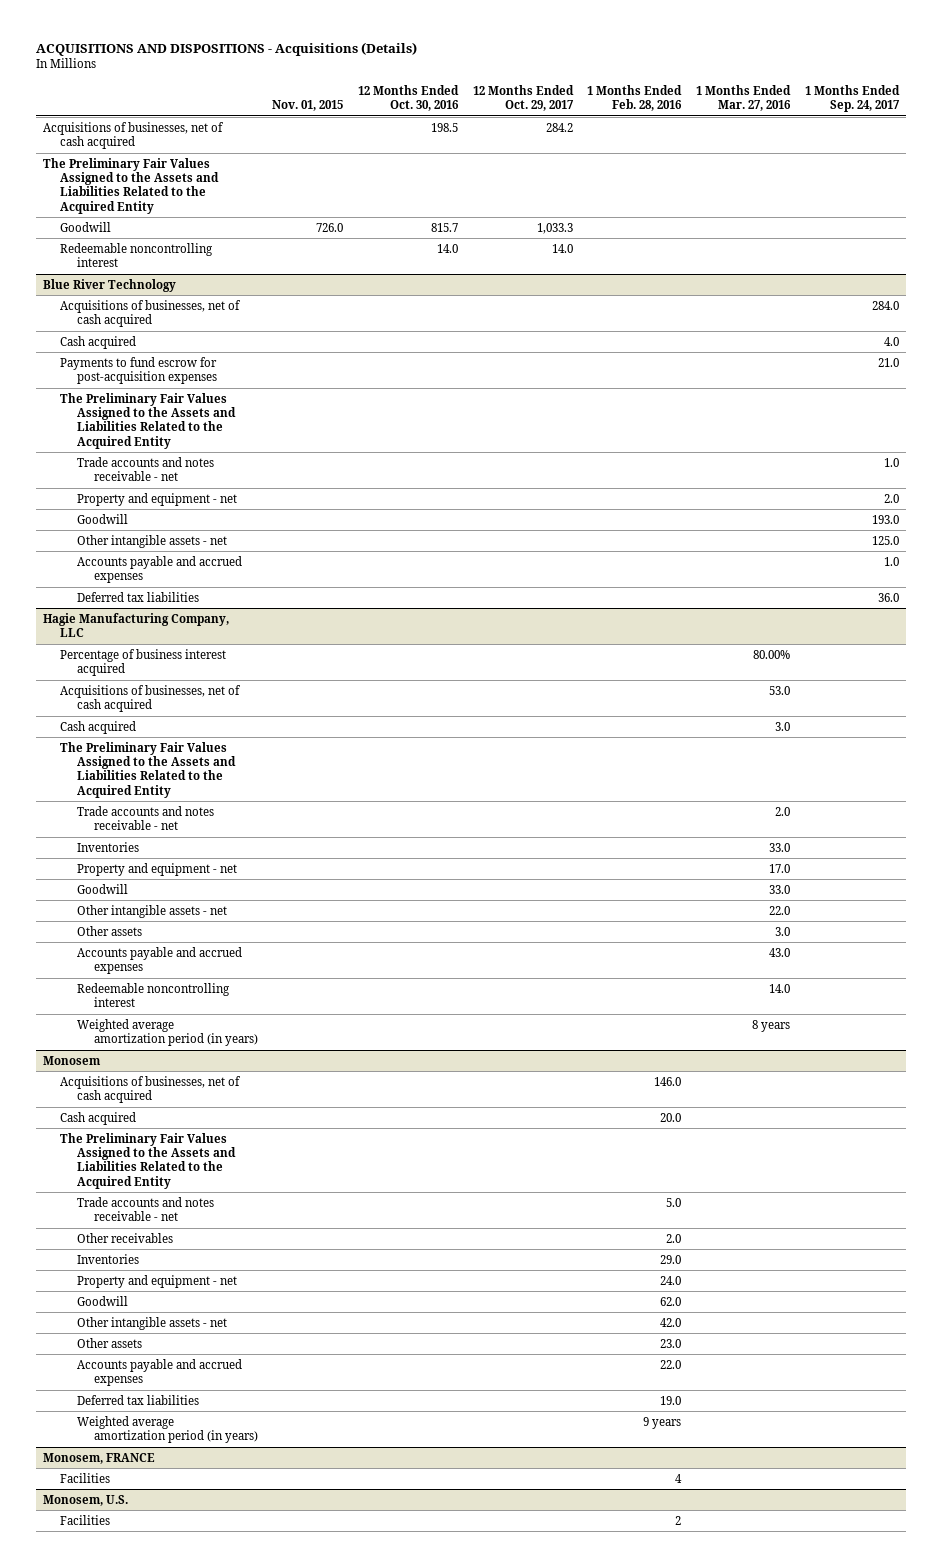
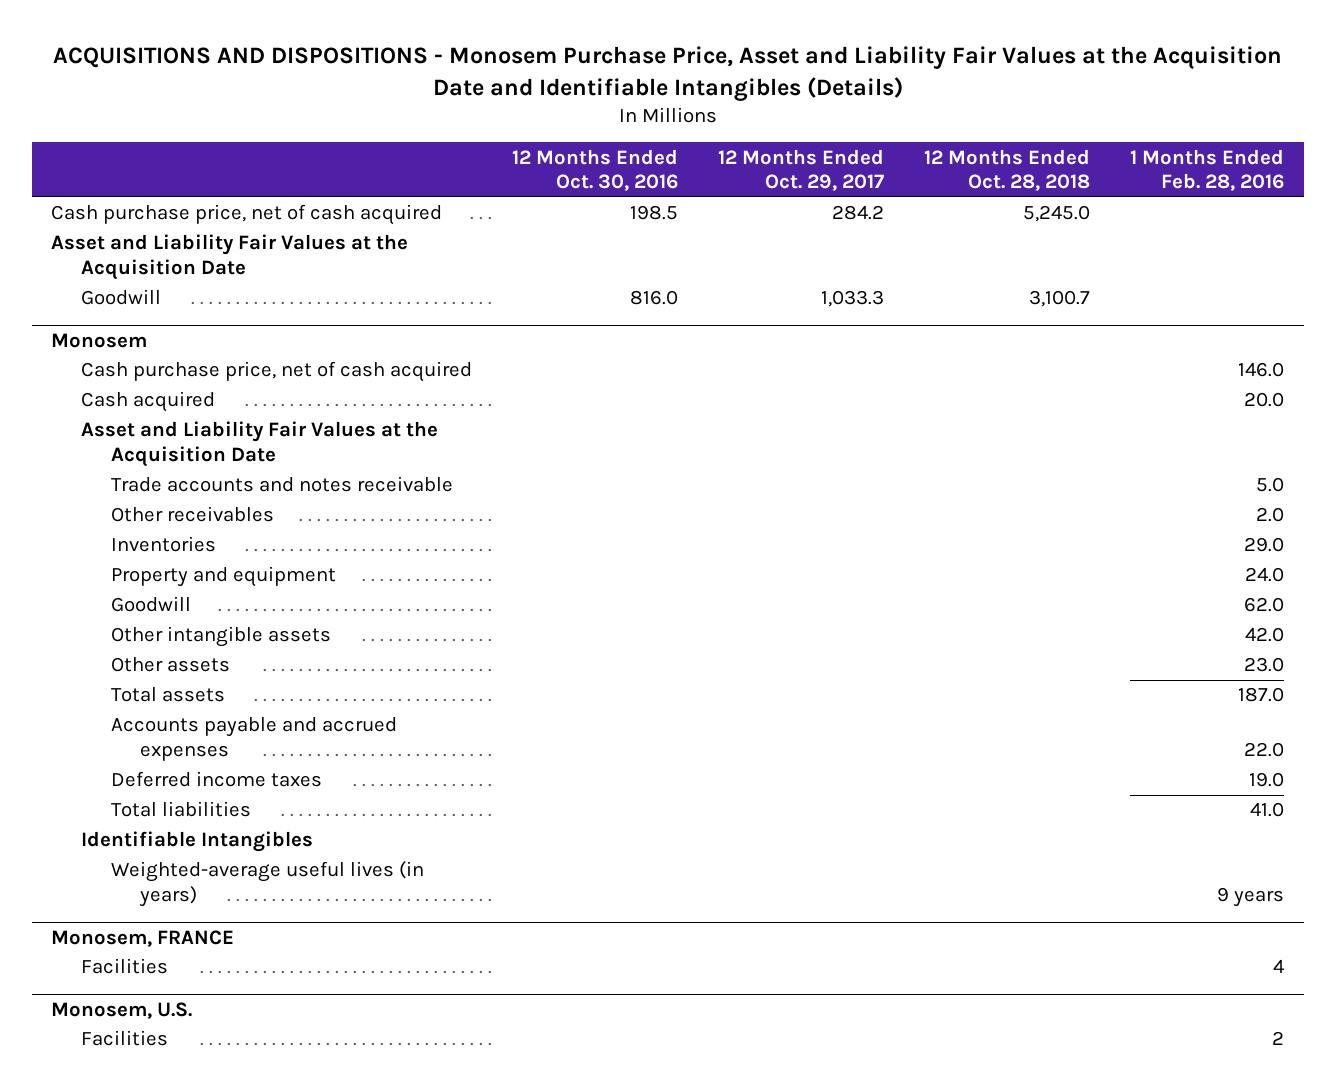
- ACQUISITIONS AND DISPOSITIONS - Acquisitions (Details)
+ ACQUISITIONS AND DISPOSITIONS - Monosem Purchase Price, Asset and Liability Fair Values at the Acquisition Date and Identifiable Intangibles (Details)
- | Nov. 01, 2015 | 12 Months Ended Oct. 30, 2016 | 12 Months Ended Oct. 29, 2017 | 1 Months Ended Feb. 28, 2016 | 1 Months Ended Mar. 27, 2016 | 1 Months Ended Sep. 24, 2017
+ | 12 Months Ended Oct. 30, 2016 | 12 Months Ended Oct. 29, 2017 | 12 Months Ended Oct. 28, 2018 | 1 Months Ended Feb. 28, 2016
- Acquisitions of businesses, net of cash acquired | | 198.5 | 284.2 | | |
- The Preliminary Fair Values Assigned to the Assets and Liabilities Related to the Acquired Entity
- Goodwill | 726.0 | 815.7 | 1,033.3 | | |
- Redeemable noncontrolling interest | | 14.0 | 14.0 | | |
- Blue River Technology
- Acquisitions of businesses, net of cash acquired | | | | | | 284.0
- Cash acquired | | | | | | 4.0
- Payments to fund escrow for post-acquisition expenses | | | | | | 21.0
- The Preliminary Fair Values Assigned to the Assets and Liabilities Related to the Acquired Entity
- Trade accounts and notes receivable - net | | | | | | 1.0
- Property and equipment - net | | | | | | 2.0
- Goodwill | | | | | | 193.0
- Other intangible assets - net | | | | | | 125.0
- Accounts payable and accrued expenses | | | | | | 1.0
- Deferred tax liabilities | | | | | | 36.0
- Hagie Manufacturing Company, LLC
- Percentage of business interest acquired | | | | | 80.00% |
- Acquisitions of businesses, net of cash acquired | | | | | 53.0 |
- Cash acquired | | | | | 3.0 |
- The Preliminary Fair Values Assigned to the Assets and Liabilities Related to the Acquired Entity
- Trade accounts and notes receivable - net | | | | | 2.0 |
- Inventories | | | | | 33.0 |
- Property and equipment - net | | | | | 17.0 |
- Goodwill | | | | | 33.0 |
- Other intangible assets - net | | | | | 22.0 |
- Other assets | | | | | 3.0 |
- Accounts payable and accrued expenses | | | | | 43.0 |
- Redeemable noncontrolling interest | | | | | 14.0 |
- Weighted average amortization period (in years) | | | | | 8 years |
+ Cash purchase price, net of cash acquired | 198.5 | 284.2 | 5,245.0 |
+ Asset and Liability Fair Values at the Acquisition Date
+ Goodwill | 816.0 | 1,033.3 | 3,100.7 |
@ Monosem
- Acquisitions of businesses, net of cash acquired | | | | 146.0 | |
+ Cash purchase price, net of cash acquired | | | | 146.0
- The Preliminary Fair Values Assigned to the Assets and Liabilities Related to the Acquired Entity
- Trade accounts and notes receivable - net | | | | 5.0 | |
+ Asset and Liability Fair Values at the Acquisition Date
+ Trade accounts and notes receivable | | | | 5.0
- Property and equipment - net | | | | 24.0 | |
+ Property and equipment | | | | 24.0
- Other intangible assets - net | | | | 42.0 | |
+ Other intangible assets | | | | 42.0
+ Total assets | | | | 187.0
- Deferred tax liabilities | | | | 19.0 | |
- Weighted average amortization period (in years) | | | | 9 years | |
+ Deferred income taxes | | | | 19.0
+ Total liabilities | | | | 41.0
+ Identifiable Intangibles
+ Weighted-average useful lives (in years) | | | | 9 years

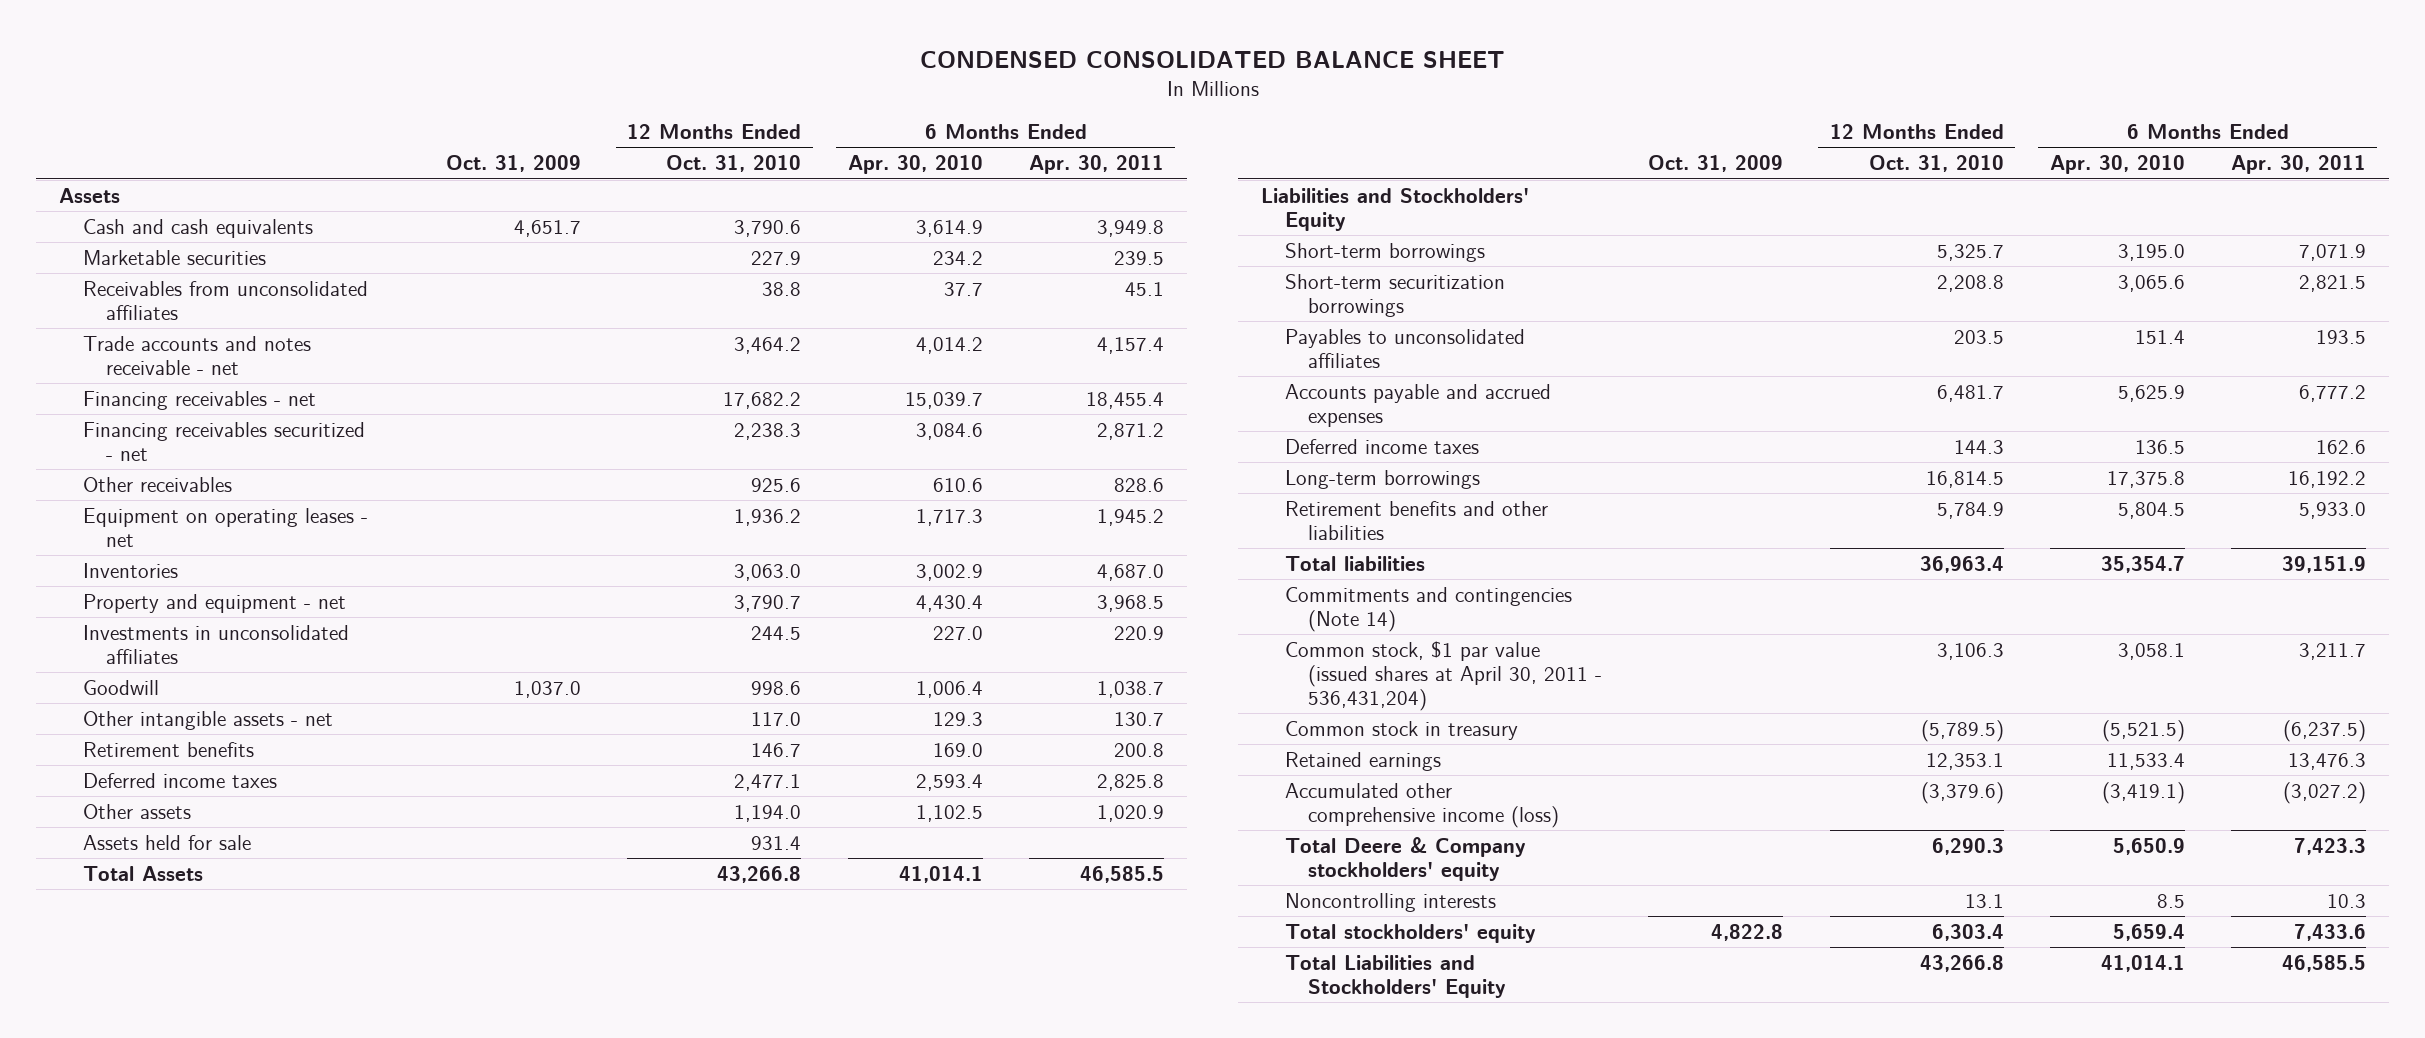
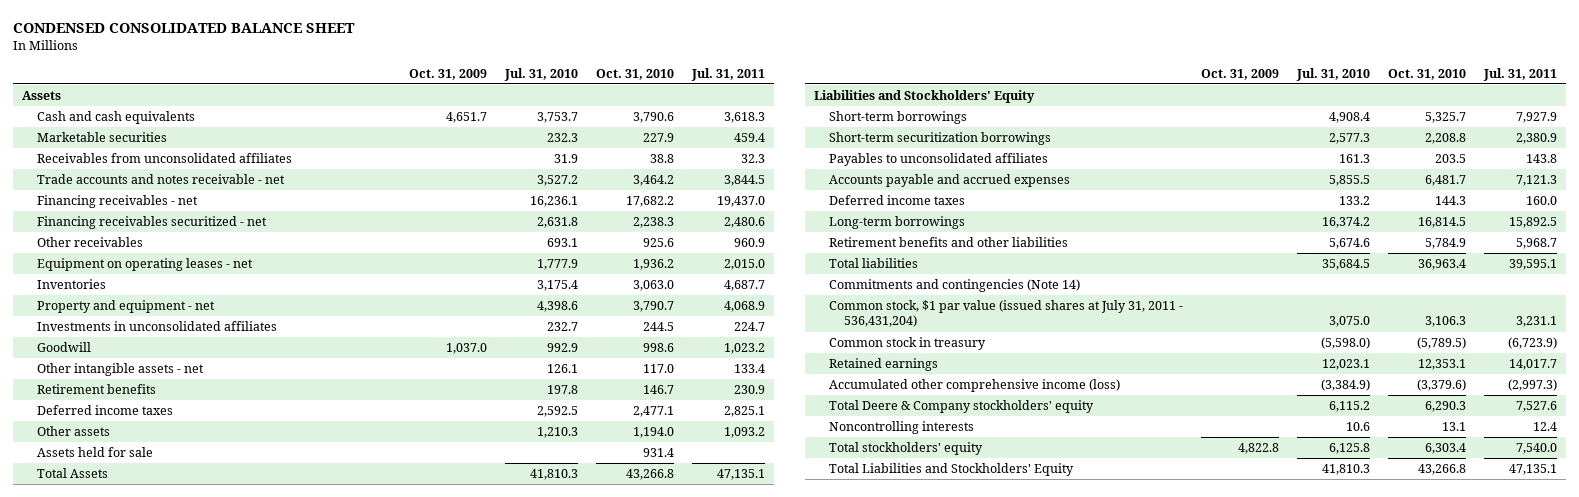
- | Oct. 31, 2009 | 12 Months Ended Oct. 31, 2010 | 6 Months Ended Apr. 30, 2010 | 6 Months Ended Apr. 30, 2011
+ | Oct. 31, 2009 | Jul. 31, 2010 | Oct. 31, 2010 | Jul. 31, 2011
- Common stock, $1 par value (issued shares at April 30, 2011 - 536,431,204) | | 3,106.3 | 3,058.1 | 3,211.7
+ Common stock, $1 par value (issued shares at July 31, 2011 - 536,431,204) | | 3,075.0 | 3,106.3 | 3,231.1

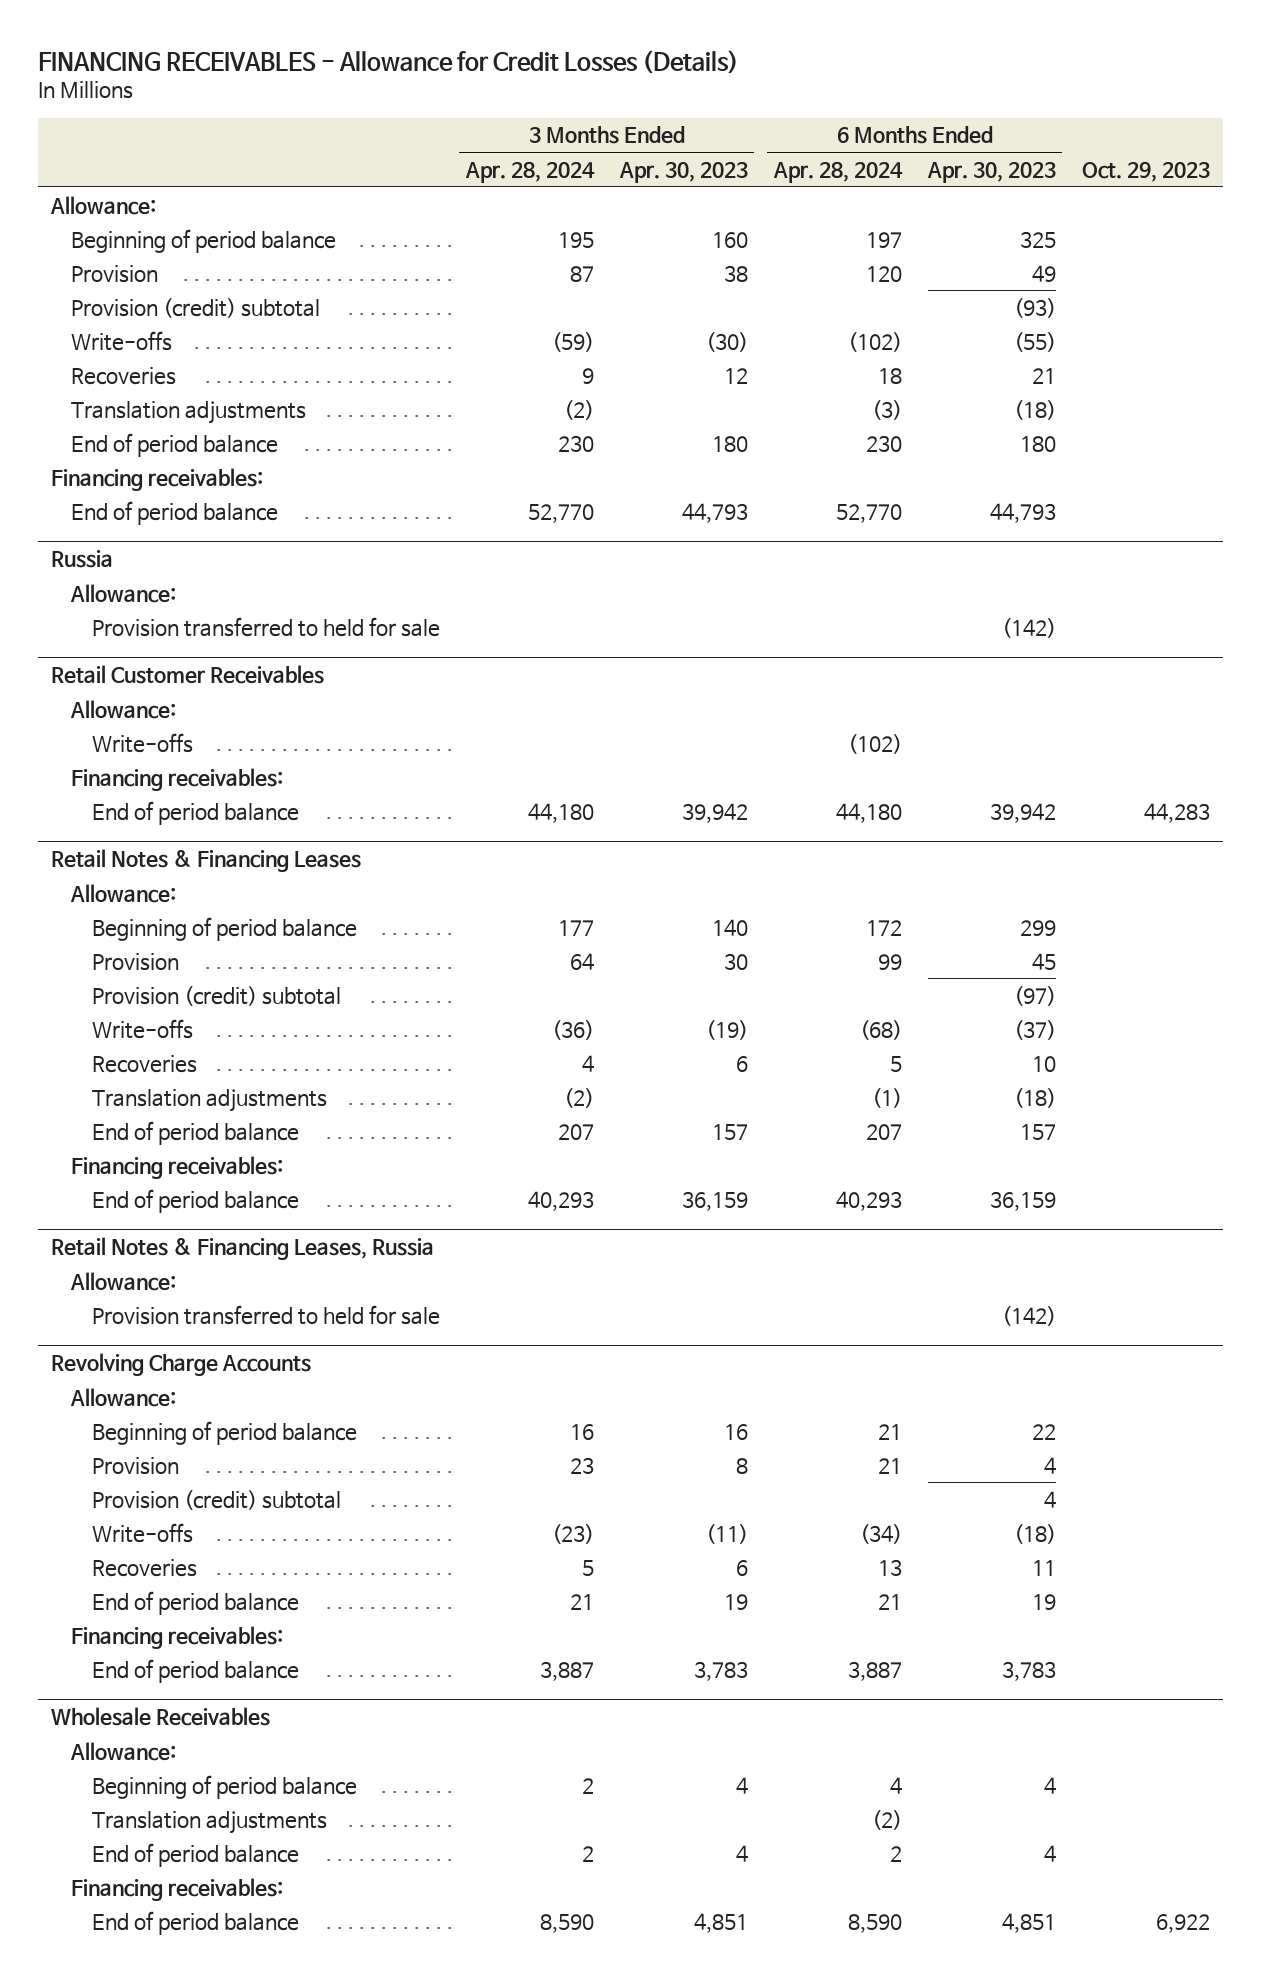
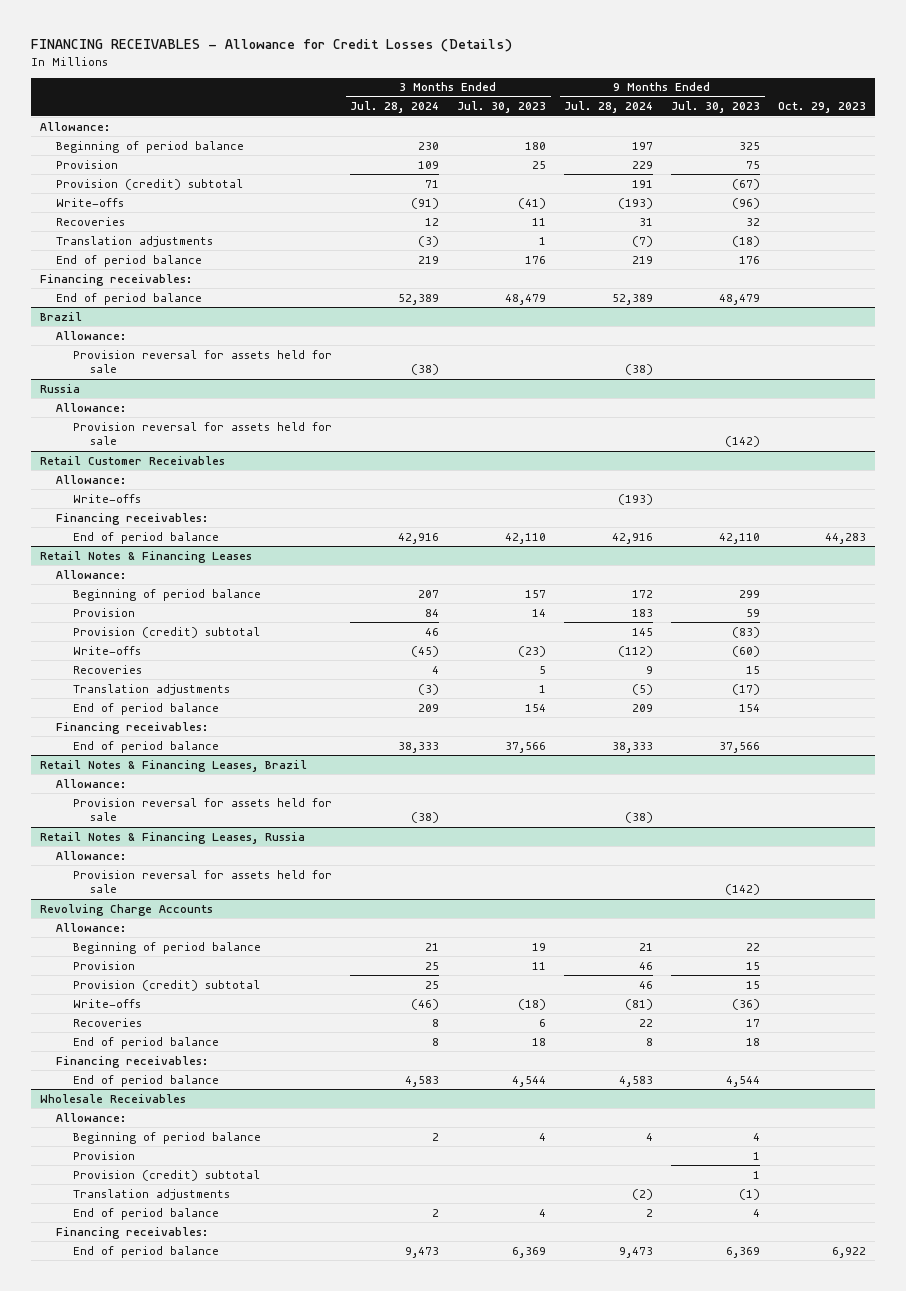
- | 3 Months Ended Apr. 28, 2024 | 3 Months Ended Apr. 30, 2023 | 6 Months Ended Apr. 28, 2024 | 6 Months Ended Apr. 30, 2023 | Oct. 29, 2023
+ | 3 Months Ended Jul. 28, 2024 | 3 Months Ended Jul. 30, 2023 | 9 Months Ended Jul. 28, 2024 | 9 Months Ended Jul. 30, 2023 | Oct. 29, 2023
+ Brazil
+ Allowance:
+ Provision reversal for assets held for sale | (38) | | (38) | |
@ Russia
- Provision transferred to held for sale | | | | (142) |
+ Provision reversal for assets held for sale | | | | (142) |
+ Retail Notes & Financing Leases, Brazil
+ Allowance:
+ Provision reversal for assets held for sale | (38) | | (38) | |
@ Retail Notes & Financing Leases, Russia
- Provision transferred to held for sale | | | | (142) |
+ Provision reversal for assets held for sale | | | | (142) |
@ Wholesale Receivables
+ Provision | | | | 1 |
+ Provision (credit) subtotal | | | | 1 |

